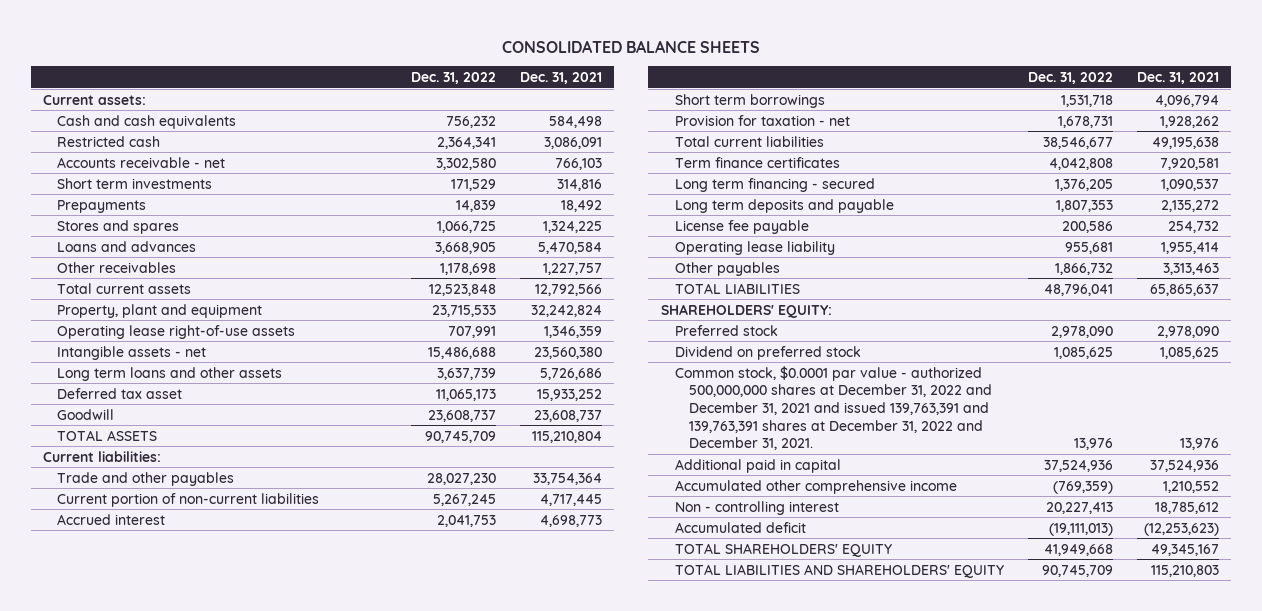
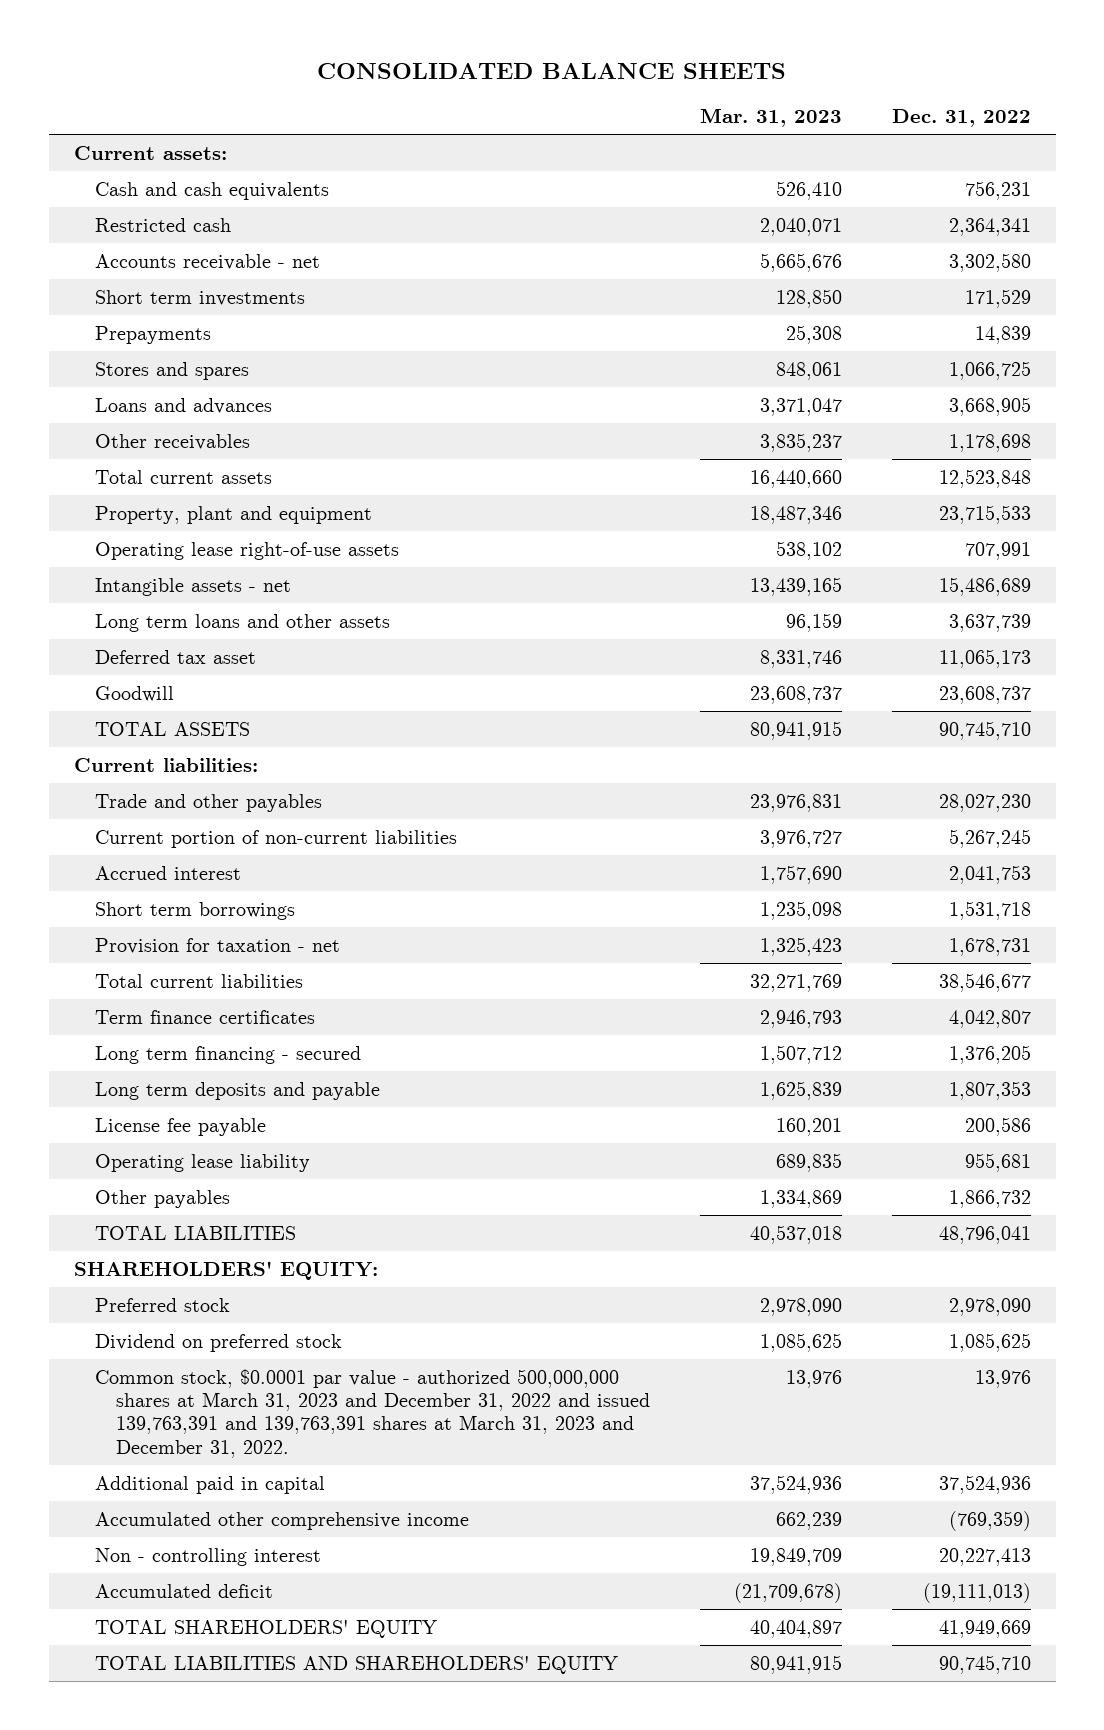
- | Dec. 31, 2022 | Dec. 31, 2021
+ | Mar. 31, 2023 | Dec. 31, 2022
- Cash and cash equivalents | 756,232 | 584,498
+ Cash and cash equivalents | 526,410 | 756,231
- Intangible assets - net | 15,486,688 | 23,560,380
+ Intangible assets - net | 13,439,165 | 15,486,689
- TOTAL ASSETS | 90,745,709 | 115,210,804
+ TOTAL ASSETS | 80,941,915 | 90,745,710
- Term finance certificates | 4,042,808 | 7,920,581
+ Term finance certificates | 2,946,793 | 4,042,807
- Common stock, $0.0001 par value - authorized 500,000,000 shares at December 31, 2022 and December 31, 2021 and issued 139,763,391 and 139,763,391 shares at December 31, 2022 and December 31, 2021. | 13,976 | 13,976
+ Common stock, $0.0001 par value - authorized 500,000,000 shares at March 31, 2023 and December 31, 2022 and issued 139,763,391 and 139,763,391 shares at March 31, 2023 and December 31, 2022. | 13,976 | 13,976
- TOTAL SHAREHOLDERS' EQUITY | 41,949,668 | 49,345,167
- TOTAL LIABILITIES AND SHAREHOLDERS' EQUITY | 90,745,709 | 115,210,803
+ TOTAL SHAREHOLDERS' EQUITY | 40,404,897 | 41,949,669
+ TOTAL LIABILITIES AND SHAREHOLDERS' EQUITY | 80,941,915 | 90,745,710

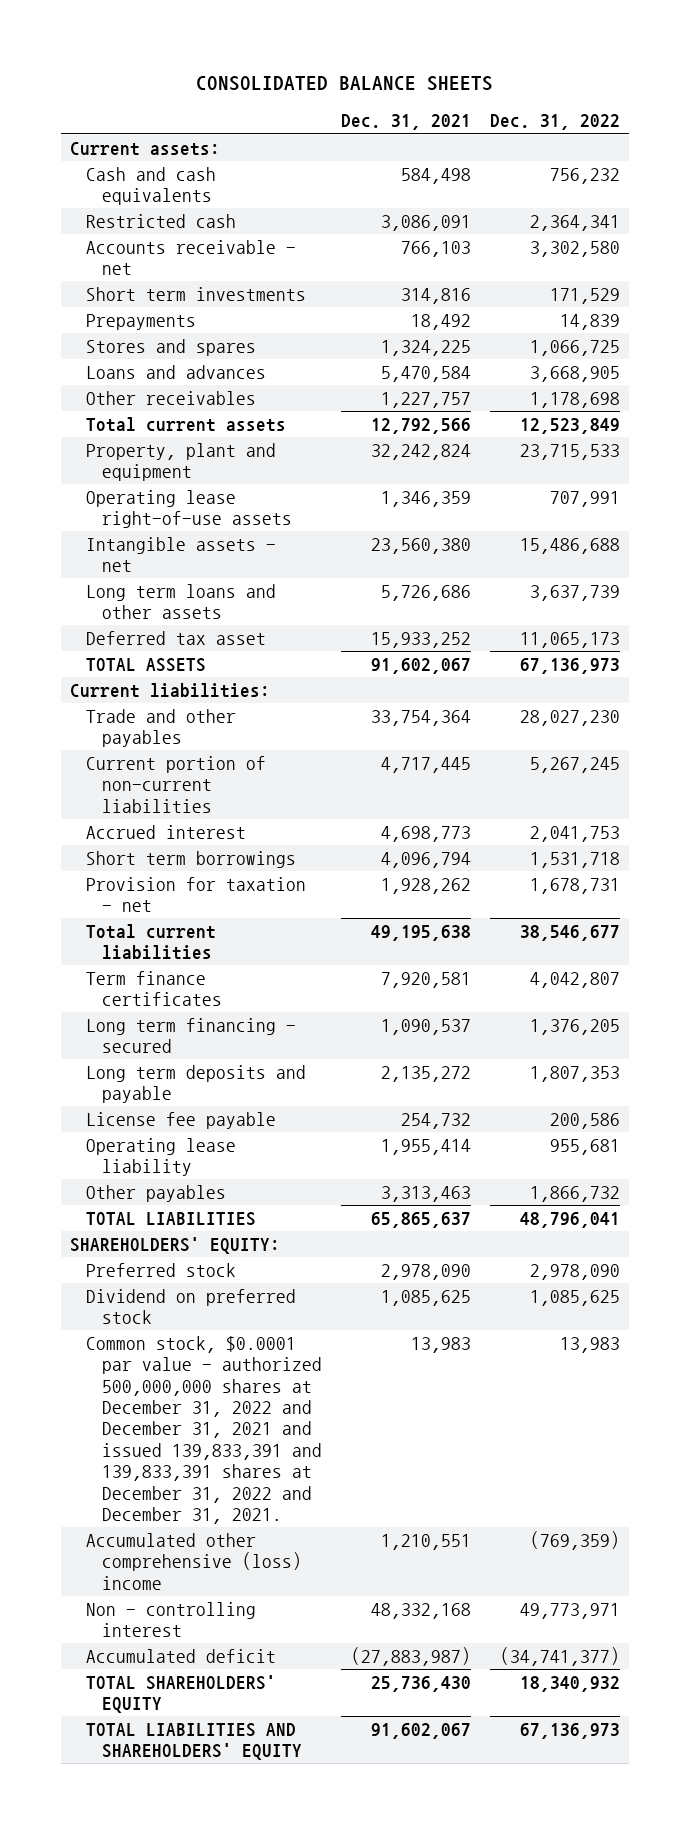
- | Mar. 31, 2023 | Dec. 31, 2022
+ | Dec. 31, 2021 | Dec. 31, 2022
- Cash and cash equivalents | 526,410 | 756,231
+ Cash and cash equivalents | 584,498 | 756,232
- Total current assets | 16,440,660 | 12,523,848
+ Total current assets | 12,792,566 | 12,523,849
- Intangible assets - net | 13,439,165 | 15,486,689
+ Intangible assets - net | 23,560,380 | 15,486,688
- Goodwill | 23,608,737 | 23,608,737
- TOTAL ASSETS | 80,941,915 | 90,745,710
+ TOTAL ASSETS | 91,602,067 | 67,136,973
- Common stock, $0.0001 par value - authorized 500,000,000 shares at March 31, 2023 and December 31, 2022 and issued 139,763,391 and 139,763,391 shares at March 31, 2023 and December 31, 2022. | 13,976 | 13,976
- Additional paid in capital | 37,524,936 | 37,524,936
- Accumulated other comprehensive income | 662,239 | (769,359)
- Non - controlling interest | 19,849,709 | 20,227,413
- Accumulated deficit | (21,709,678) | (19,111,013)
- TOTAL SHAREHOLDERS' EQUITY | 40,404,897 | 41,949,669
- TOTAL LIABILITIES AND SHAREHOLDERS' EQUITY | 80,941,915 | 90,745,710
+ Common stock, $0.0001 par value - authorized 500,000,000 shares at December 31, 2022 and December 31, 2021 and issued 139,833,391 and 139,833,391 shares at December 31, 2022 and December 31, 2021. | 13,983 | 13,983
+ Accumulated other comprehensive (loss) income | 1,210,551 | (769,359)
+ Non - controlling interest | 48,332,168 | 49,773,971
+ Accumulated deficit | (27,883,987) | (34,741,377)
+ TOTAL SHAREHOLDERS' EQUITY | 25,736,430 | 18,340,932
+ TOTAL LIABILITIES AND SHAREHOLDERS' EQUITY | 91,602,067 | 67,136,973

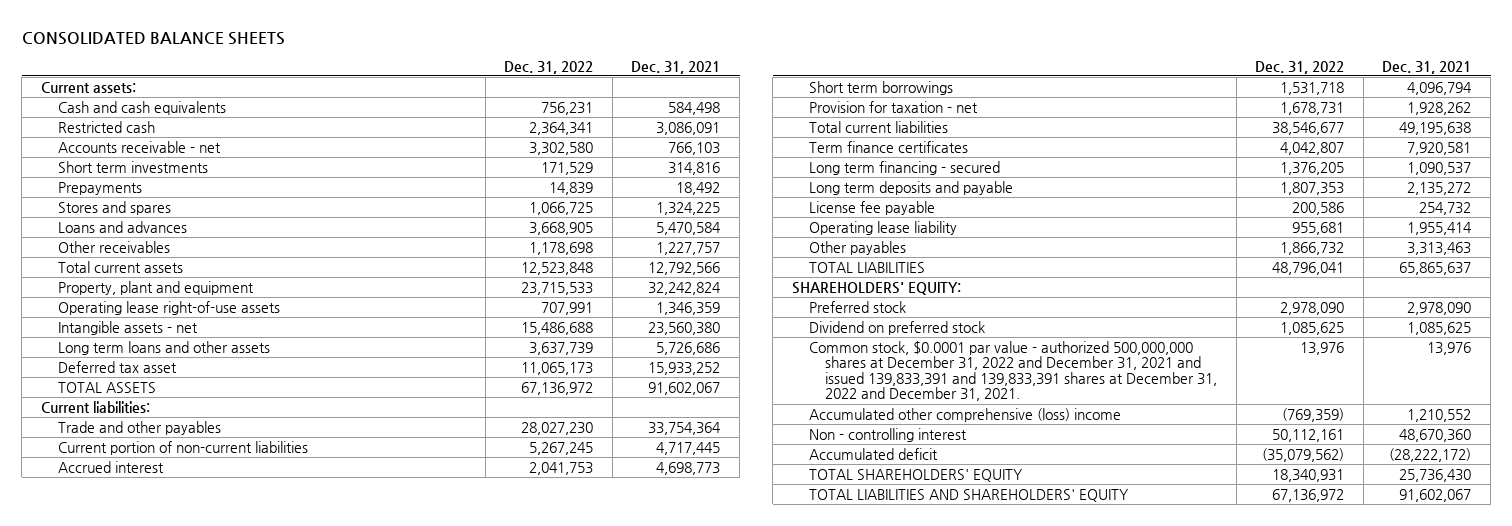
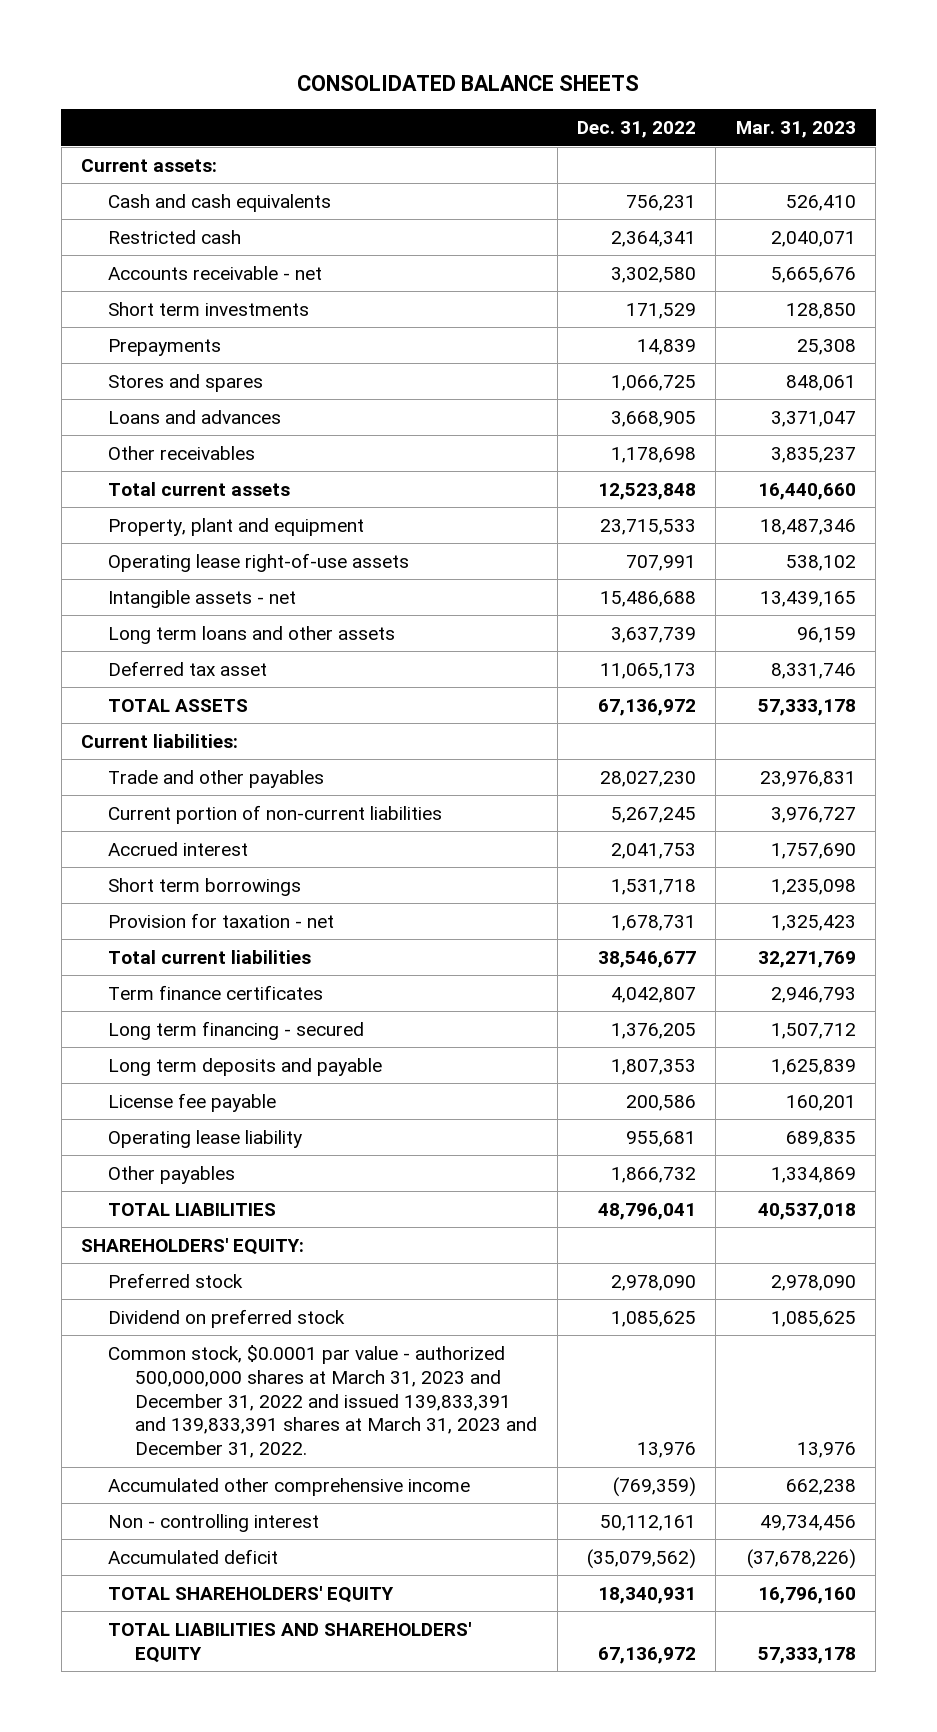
- | Dec. 31, 2022 | Dec. 31, 2021
+ | Dec. 31, 2022 | Mar. 31, 2023
- Common stock, $0.0001 par value - authorized 500,000,000 shares at December 31, 2022 and December 31, 2021 and issued 139,833,391 and 139,833,391 shares at December 31, 2022 and December 31, 2021. | 13,976 | 13,976
- Accumulated other comprehensive (loss) income | (769,359) | 1,210,552
+ Common stock, $0.0001 par value - authorized 500,000,000 shares at March 31, 2023 and December 31, 2022 and issued 139,833,391 and 139,833,391 shares at March 31, 2023 and December 31, 2022. | 13,976 | 13,976
+ Accumulated other comprehensive income | (769,359) | 662,238

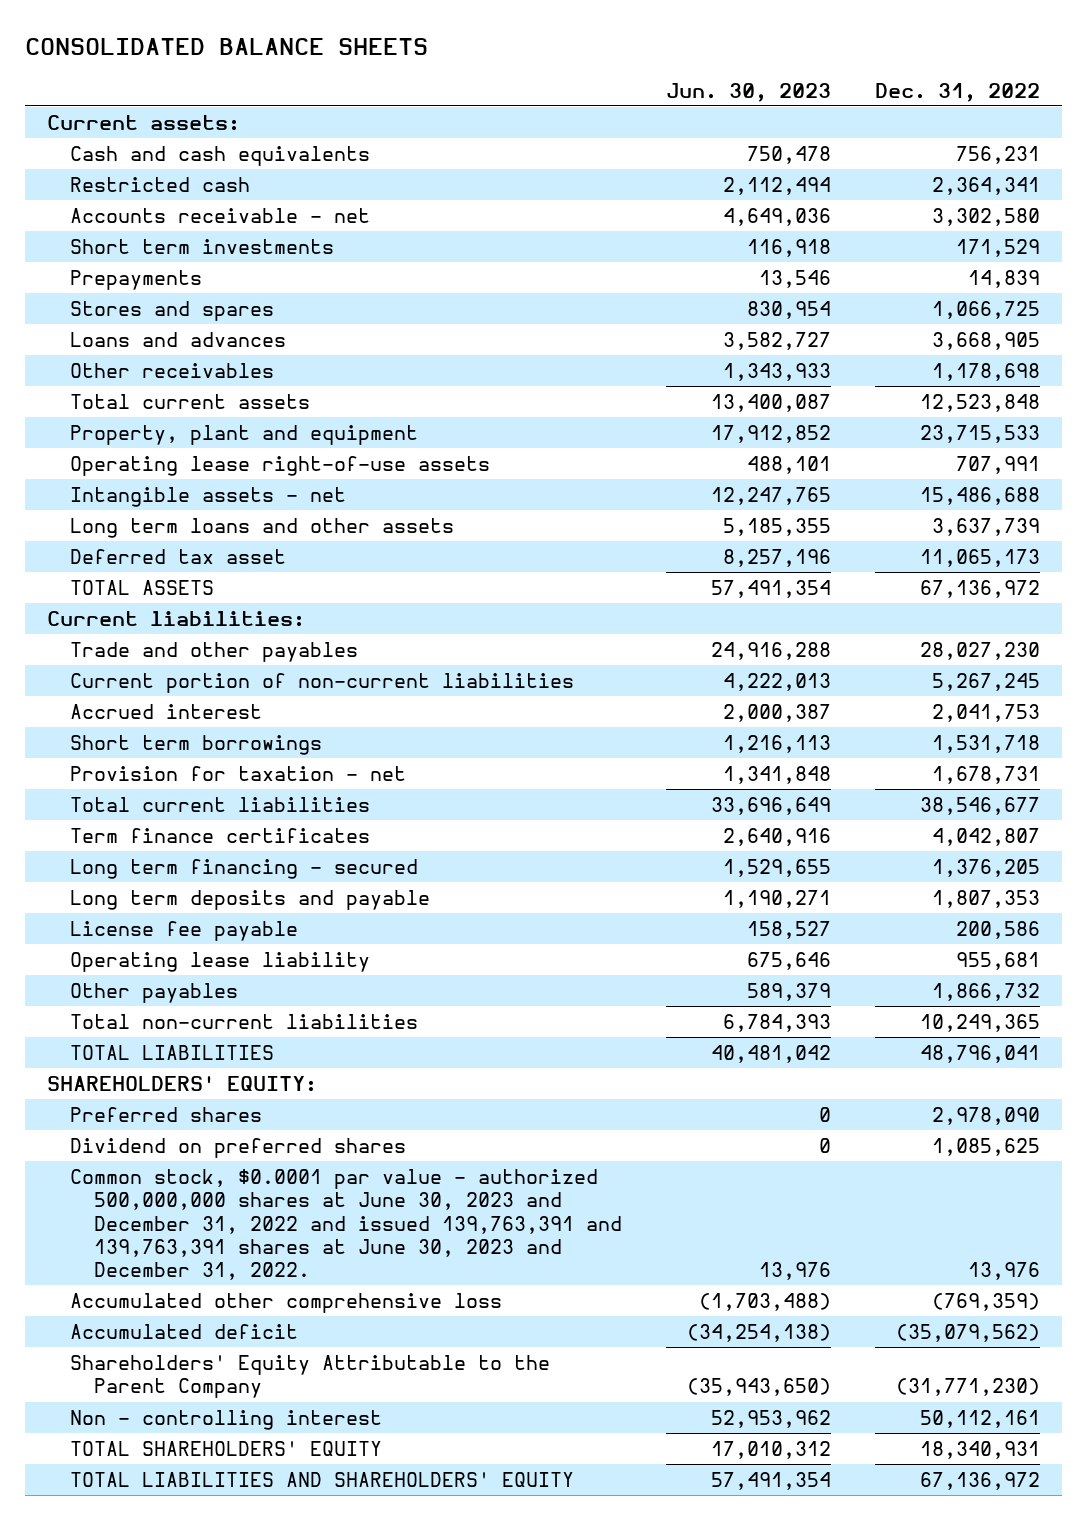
- | Dec. 31, 2022 | Mar. 31, 2023
+ | Jun. 30, 2023 | Dec. 31, 2022
+ Total non-current liabilities | 6,784,393 | 10,249,365
- Preferred stock | 2,978,090 | 2,978,090
- Dividend on preferred stock | 1,085,625 | 1,085,625
- Common stock, $0.0001 par value - authorized 500,000,000 shares at March 31, 2023 and December 31, 2022 and issued 139,833,391 and 139,833,391 shares at March 31, 2023 and December 31, 2022. | 13,976 | 13,976
- Accumulated other comprehensive income | (769,359) | 662,238
+ Preferred shares | 0 | 2,978,090
+ Dividend on preferred shares | 0 | 1,085,625
+ Common stock, $0.0001 par value - authorized 500,000,000 shares at June 30, 2023 and December 31, 2022 and issued 139,763,391 and 139,763,391 shares at June 30, 2023 and December 31, 2022. | 13,976 | 13,976
+ Accumulated other comprehensive loss | (1,703,488) | (769,359)
+ Shareholders' Equity Attributable to the Parent Company | (35,943,650) | (31,771,230)
moved down: Non - controlling interest | 52,953,962 | 50,112,161

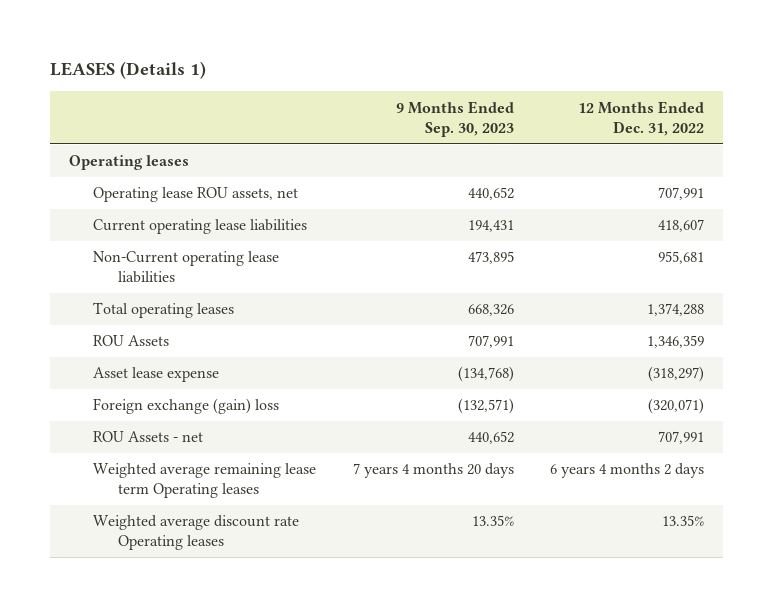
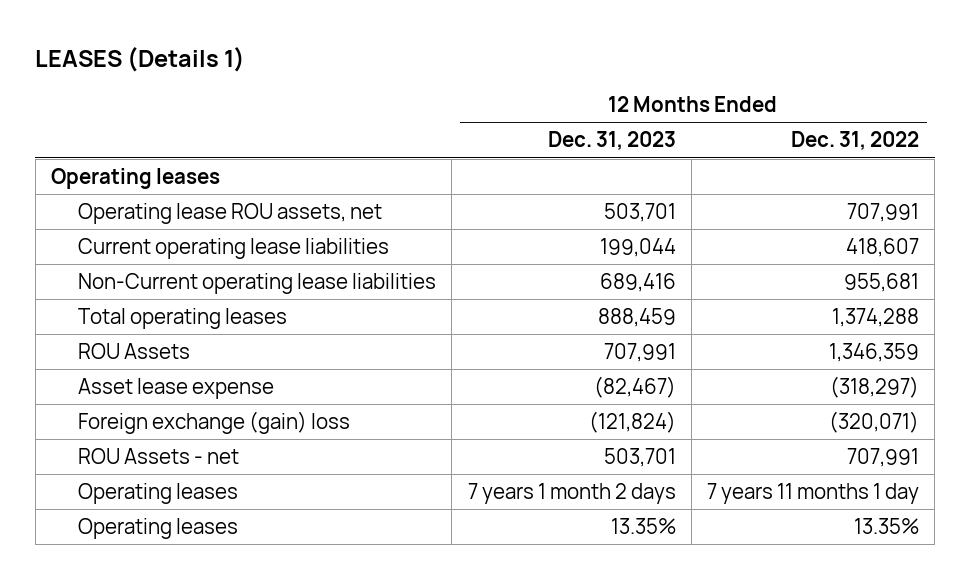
- | 9 Months Ended Sep. 30, 2023 | 12 Months Ended Dec. 31, 2022
+ | 12 Months Ended Dec. 31, 2023 | 12 Months Ended Dec. 31, 2022
- Weighted average remaining lease term Operating leases | 7 years 4 months 20 days | 6 years 4 months 2 days
- Weighted average discount rate Operating leases | 13.35% | 13.35%
+ Operating leases | 7 years 1 month 2 days | 7 years 11 months 1 day
+ Operating leases | 13.35% | 13.35%

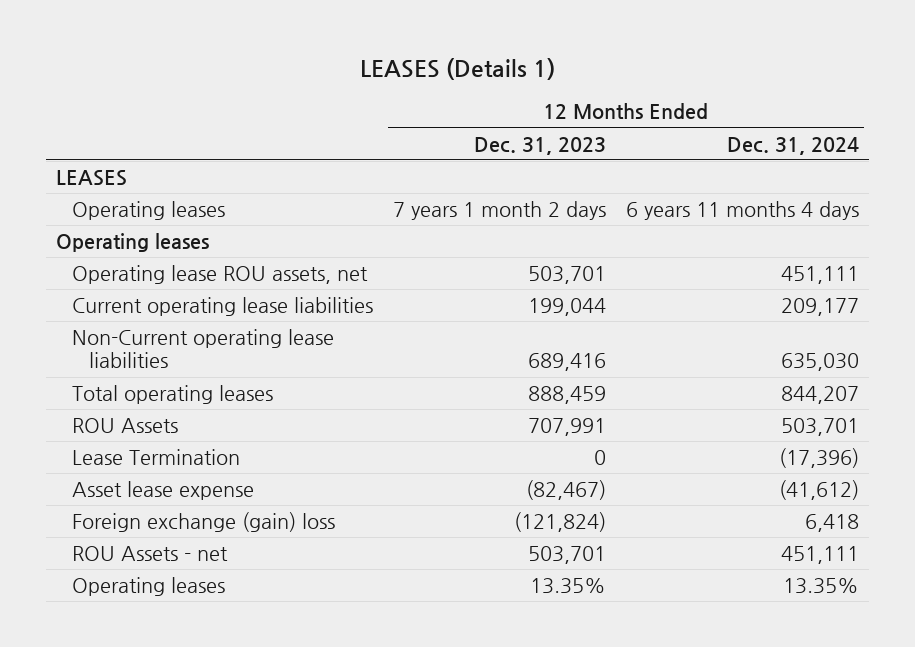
- | 12 Months Ended Dec. 31, 2023 | 12 Months Ended Dec. 31, 2022
+ | 12 Months Ended Dec. 31, 2023 | 12 Months Ended Dec. 31, 2024
+ LEASES
moved up: Operating leases | 7 years 1 month 2 days | 6 years 11 months 4 days
+ Lease Termination | 0 | (17,396)

